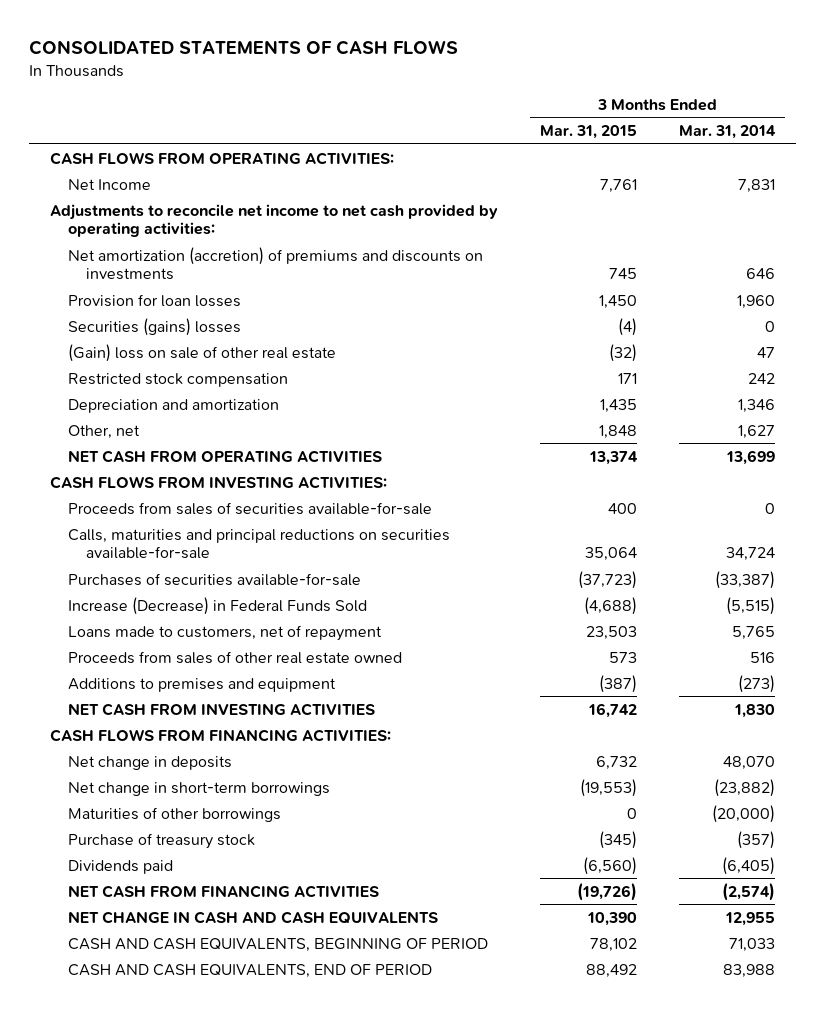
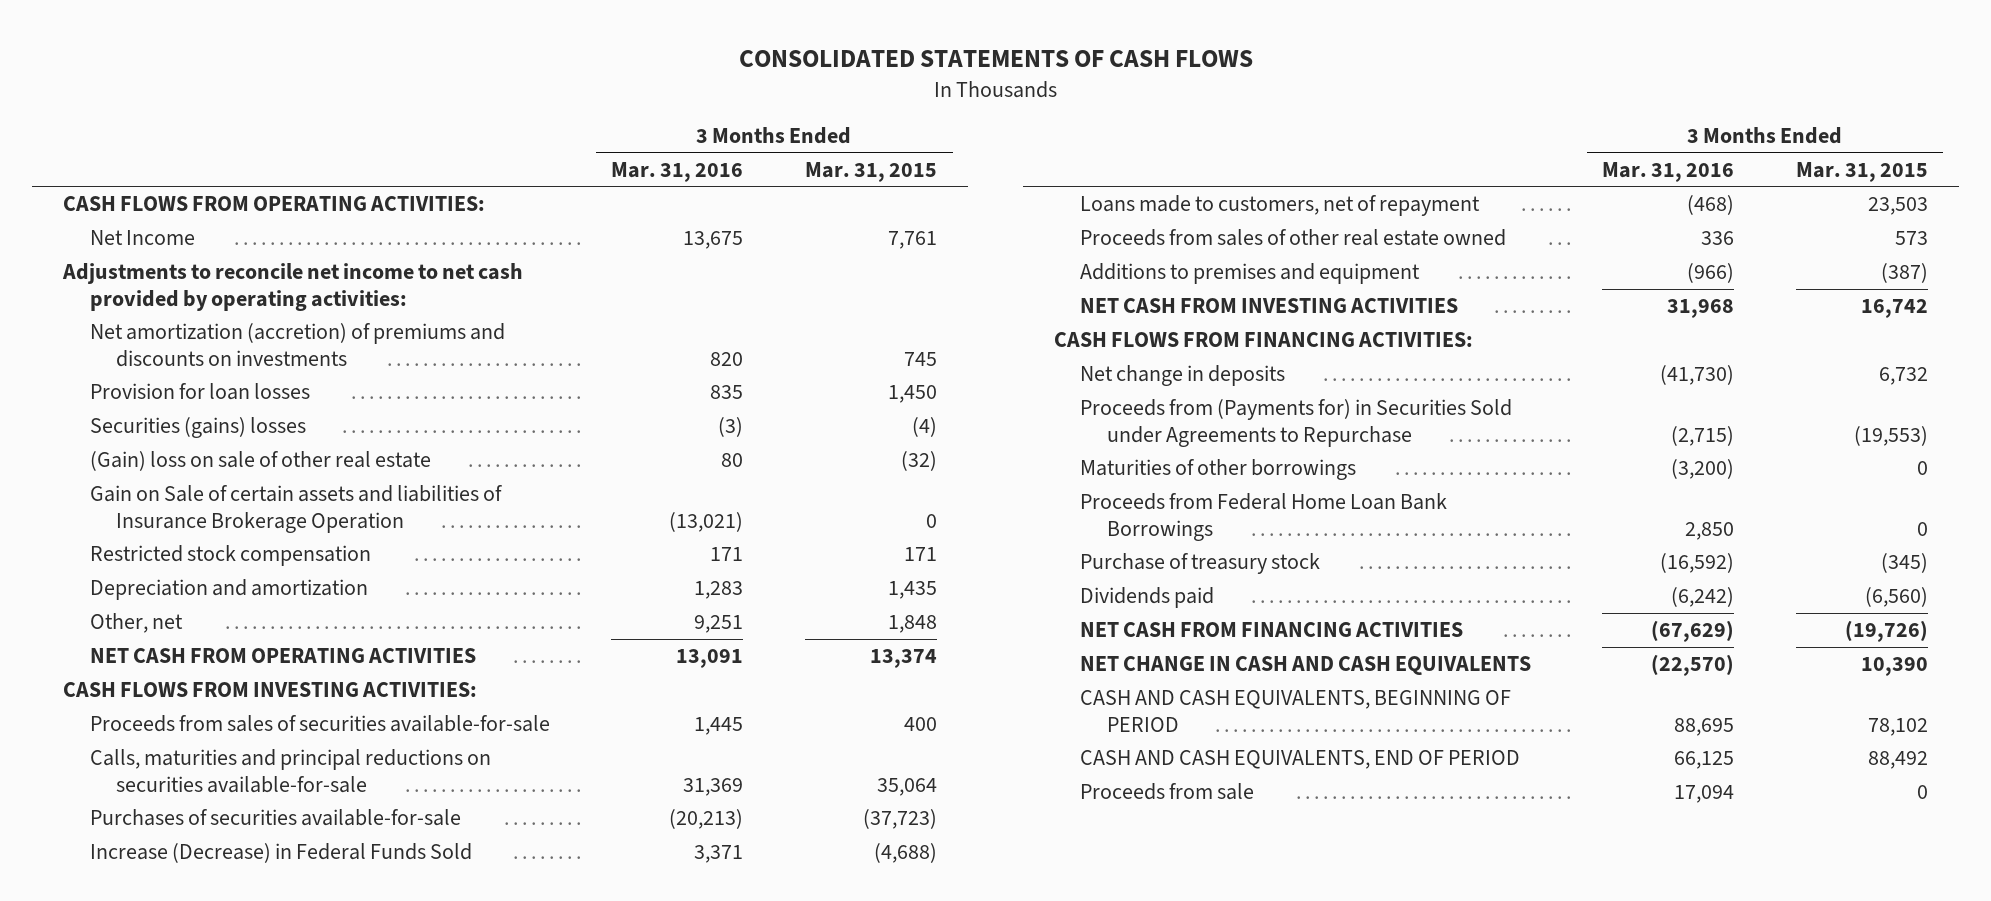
- | 3 Months Ended Mar. 31, 2015 | 3 Months Ended Mar. 31, 2014
+ | 3 Months Ended Mar. 31, 2016 | 3 Months Ended Mar. 31, 2015
+ Gain on Sale of certain assets and liabilities of Insurance Brokerage Operation | (13,021) | 0
- Net change in short-term borrowings | (19,553) | (23,882)
+ Proceeds from (Payments for) in Securities Sold under Agreements to Repurchase | (2,715) | (19,553)
+ Proceeds from Federal Home Loan Bank Borrowings | 2,850 | 0
+ Proceeds from sale | 17,094 | 0

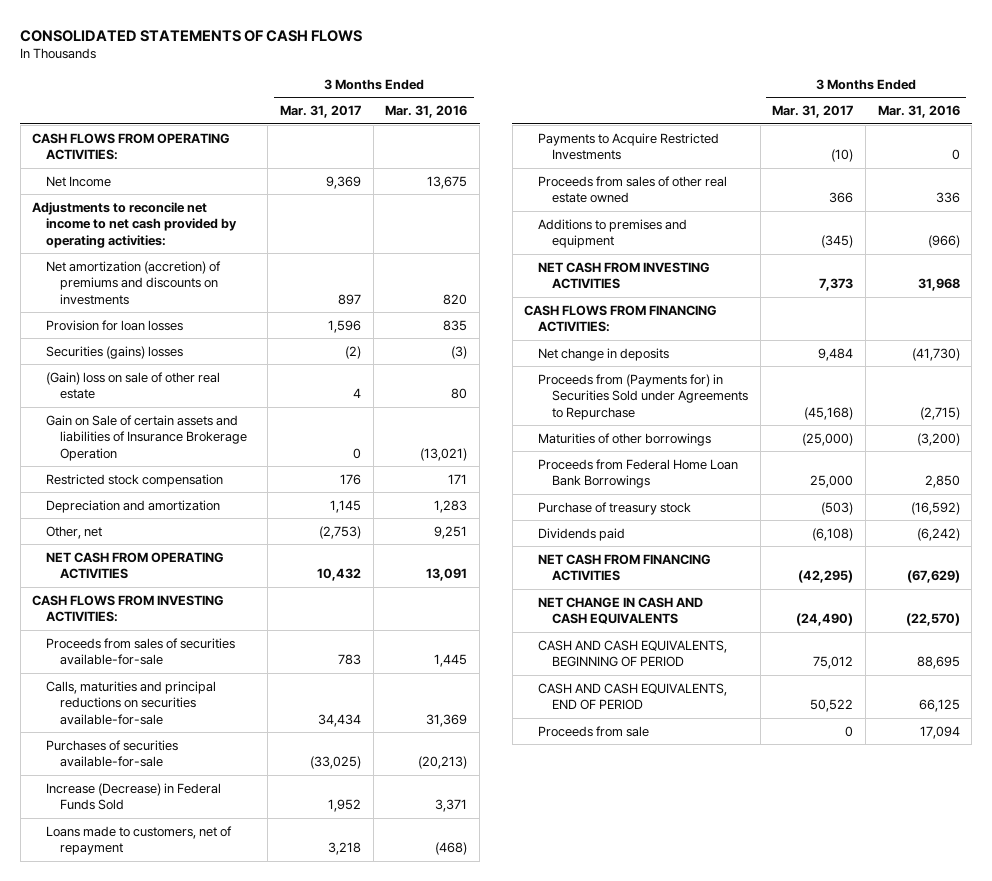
- | 3 Months Ended Mar. 31, 2016 | 3 Months Ended Mar. 31, 2015
+ | 3 Months Ended Mar. 31, 2017 | 3 Months Ended Mar. 31, 2016
+ Payments to Acquire Restricted Investments | (10) | 0

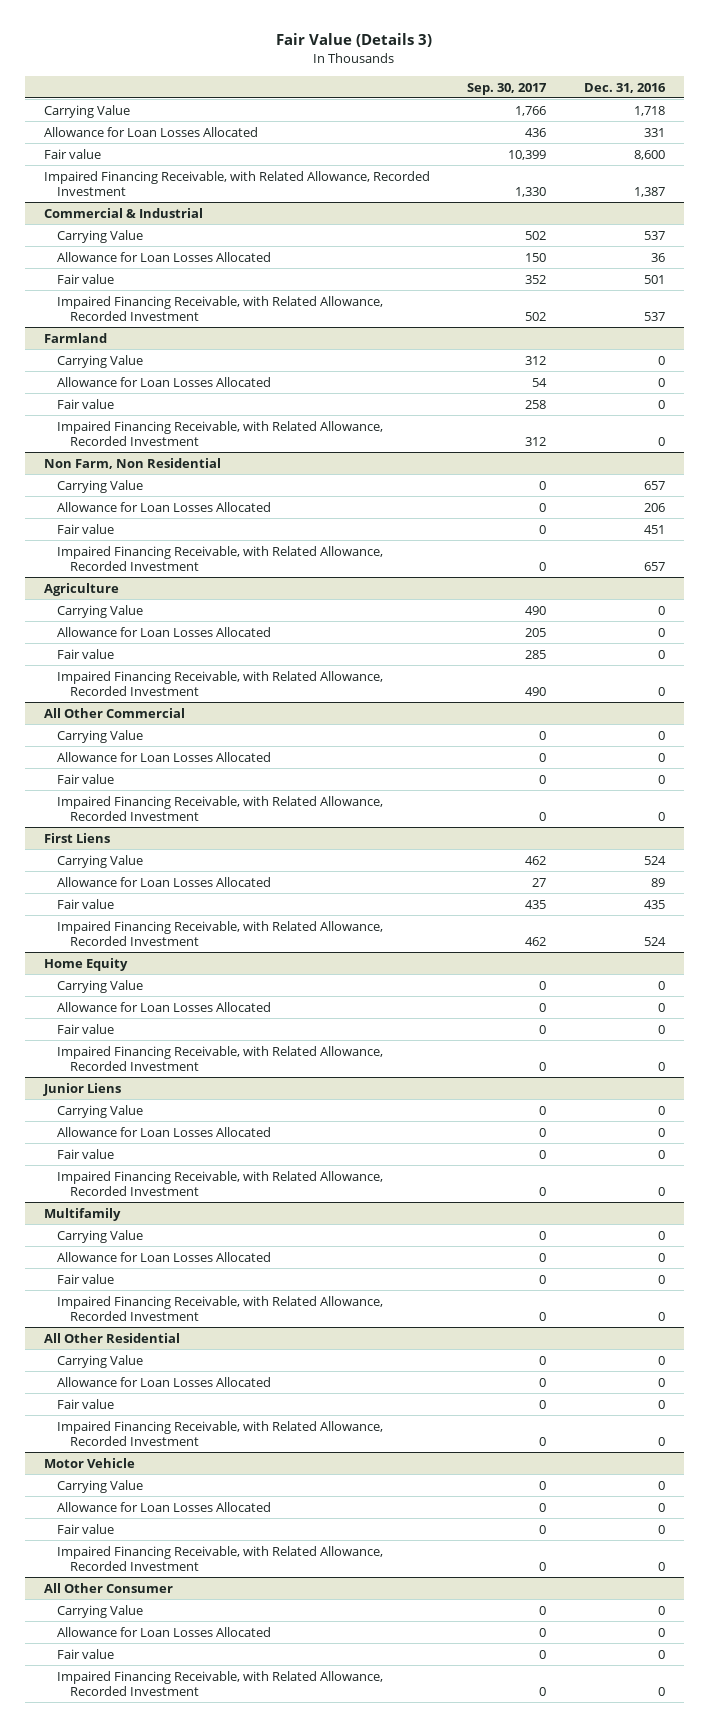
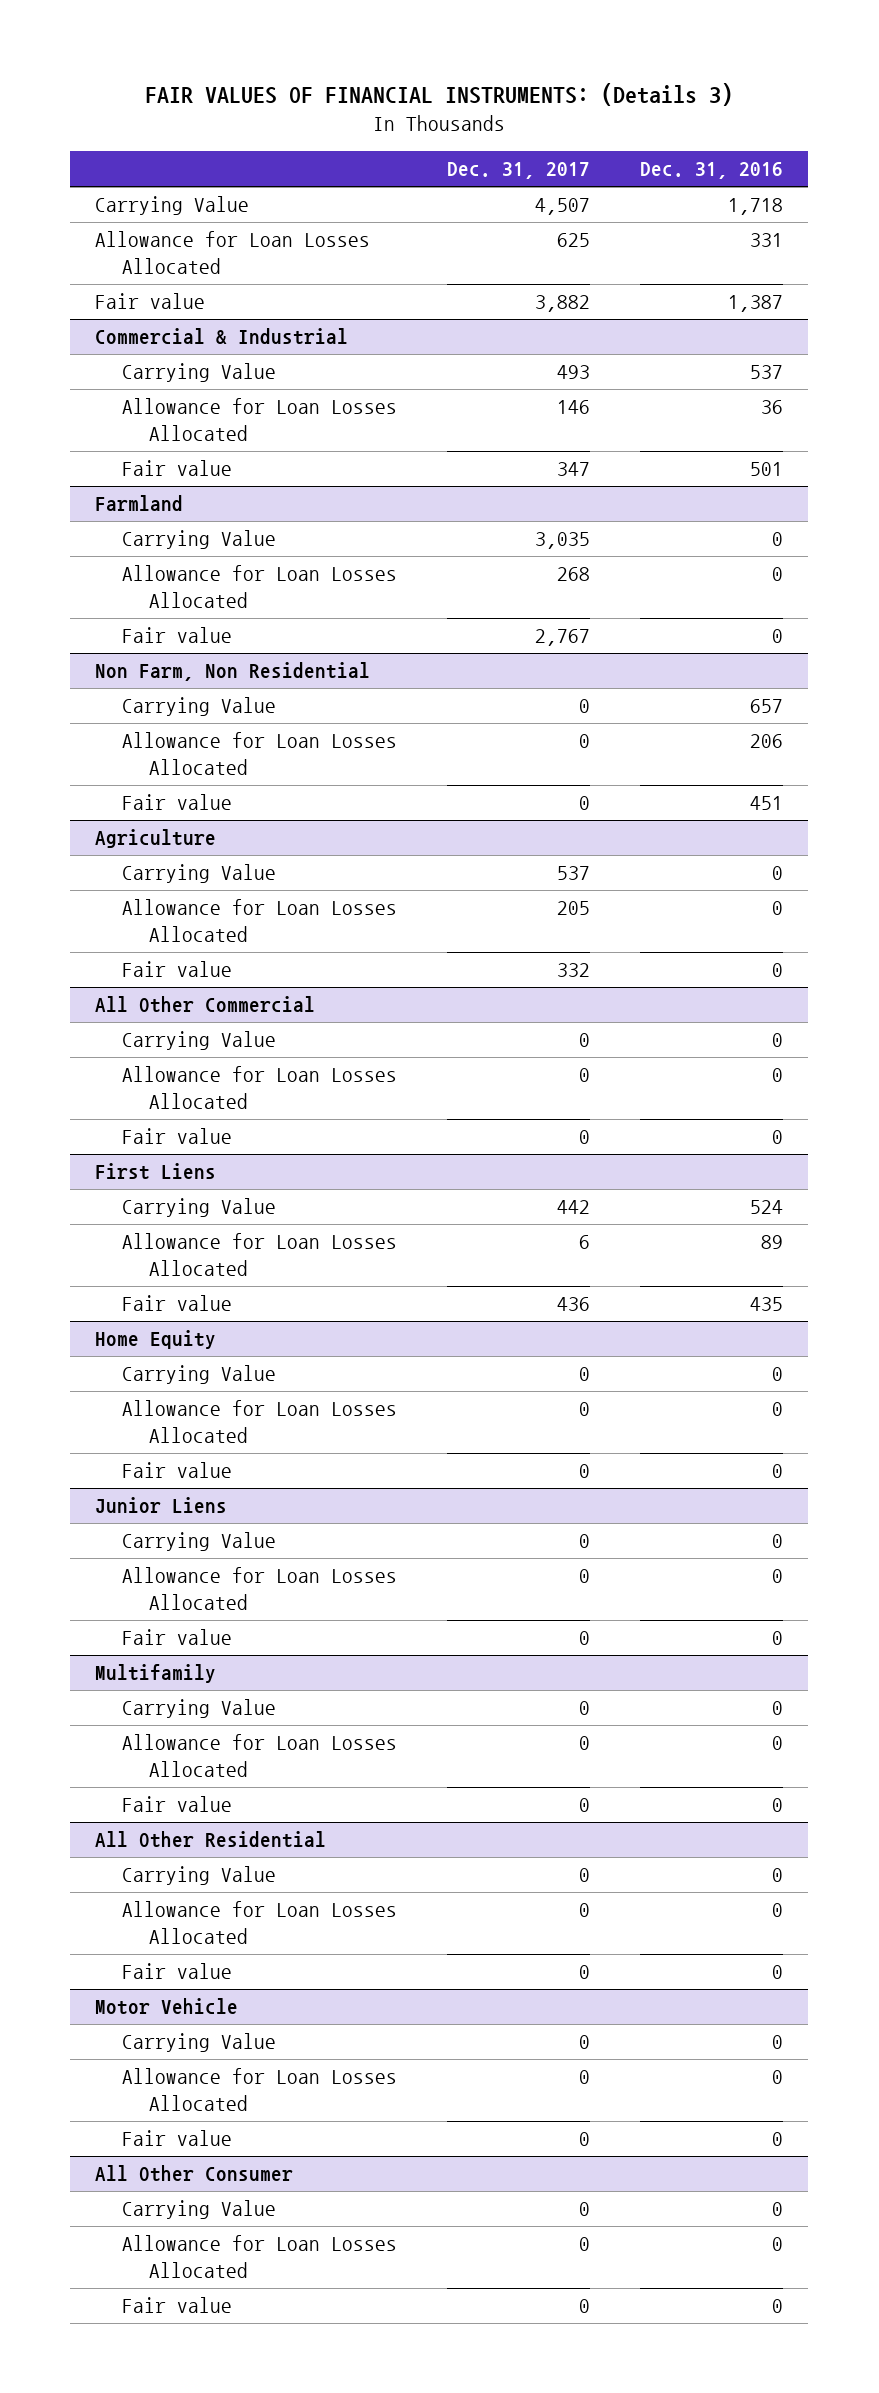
- Fair Value (Details 3)
+ FAIR VALUES OF FINANCIAL INSTRUMENTS: (Details 3)
- | Sep. 30, 2017 | Dec. 31, 2016
+ | Dec. 31, 2017 | Dec. 31, 2016
- Fair value | 10,399 | 8,600
- Impaired Financing Receivable, with Related Allowance, Recorded Investment | 1,330 | 1,387
+ Fair value | 3,882 | 1,387
@ Commercial & Industrial
- Impaired Financing Receivable, with Related Allowance, Recorded Investment | 502 | 537
@ Farmland
- Impaired Financing Receivable, with Related Allowance, Recorded Investment | 312 | 0
@ Non Farm, Non Residential
- Impaired Financing Receivable, with Related Allowance, Recorded Investment | 0 | 657
@ Agriculture
- Impaired Financing Receivable, with Related Allowance, Recorded Investment | 490 | 0
@ All Other Commercial
- Impaired Financing Receivable, with Related Allowance, Recorded Investment | 0 | 0
@ First Liens
- Impaired Financing Receivable, with Related Allowance, Recorded Investment | 462 | 524
@ Home Equity
- Impaired Financing Receivable, with Related Allowance, Recorded Investment | 0 | 0
@ Junior Liens
- Impaired Financing Receivable, with Related Allowance, Recorded Investment | 0 | 0
@ Multifamily
- Impaired Financing Receivable, with Related Allowance, Recorded Investment | 0 | 0
@ All Other Residential
- Impaired Financing Receivable, with Related Allowance, Recorded Investment | 0 | 0
@ Motor Vehicle
- Impaired Financing Receivable, with Related Allowance, Recorded Investment | 0 | 0
@ All Other Consumer
- Impaired Financing Receivable, with Related Allowance, Recorded Investment | 0 | 0

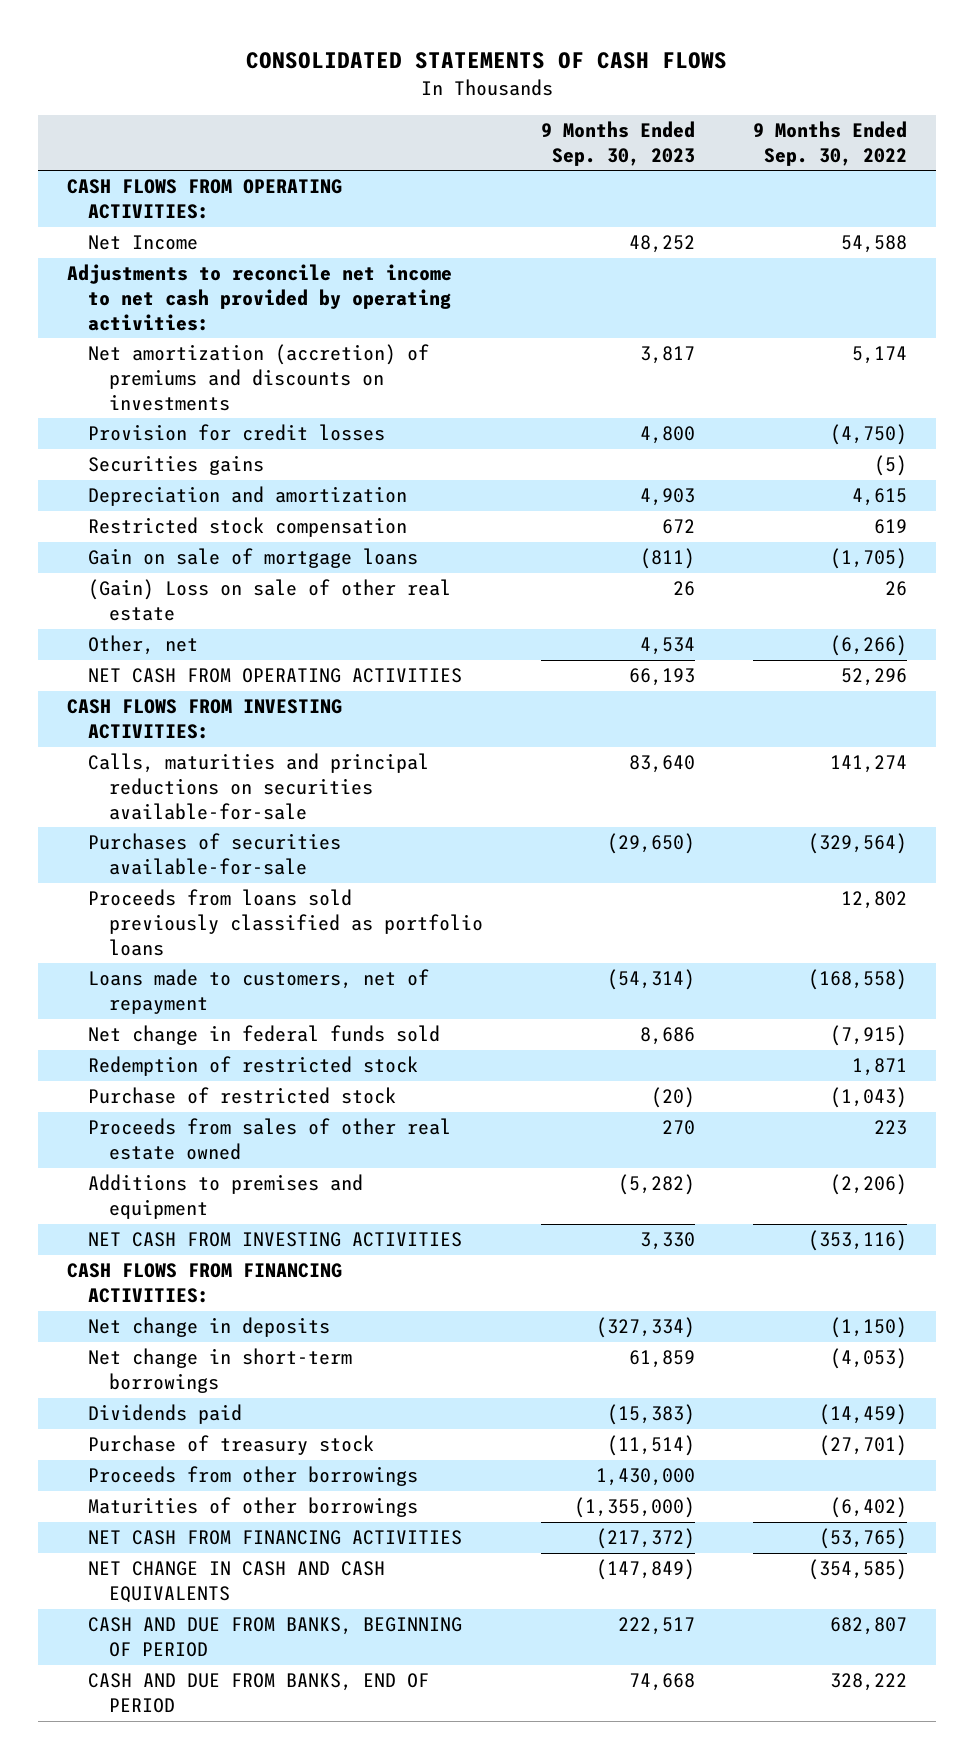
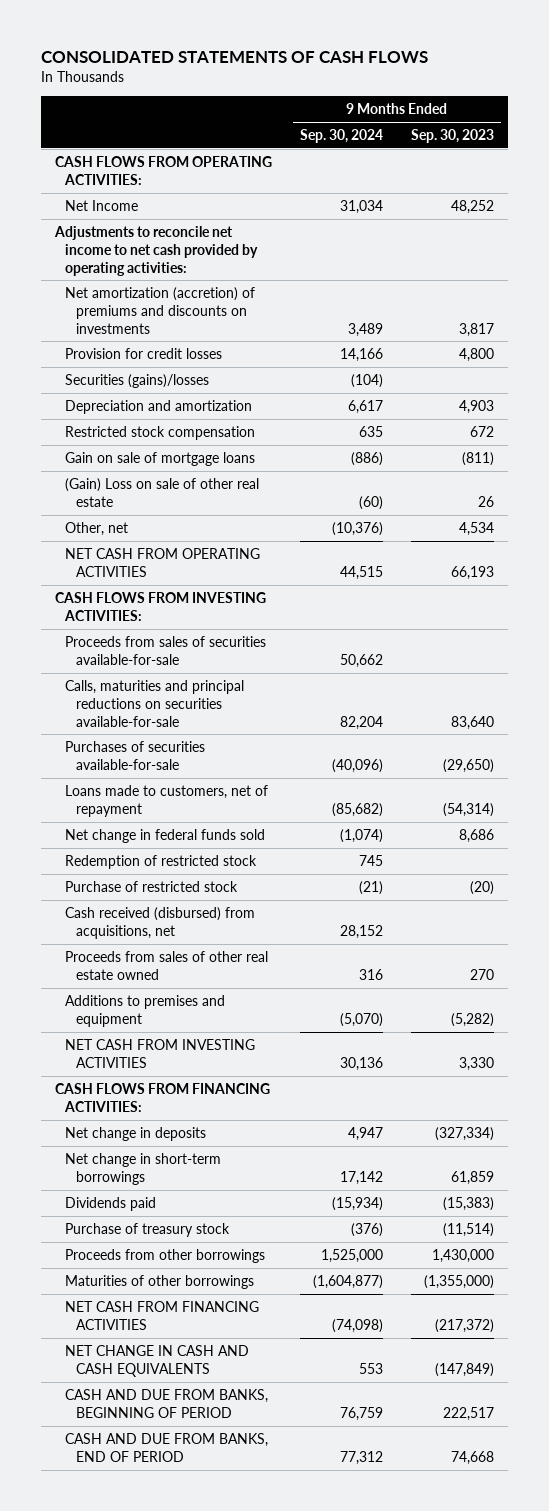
- | 9 Months Ended Sep. 30, 2023 | 9 Months Ended Sep. 30, 2022
+ | 9 Months Ended Sep. 30, 2024 | 9 Months Ended Sep. 30, 2023
- Securities gains | | (5)
+ Securities (gains)/losses | (104) |
+ Proceeds from sales of securities available-for-sale | 50,662 |
- Proceeds from loans sold previously classified as portfolio loans | | 12,802
+ Cash received (disbursed) from acquisitions, net | 28,152 |

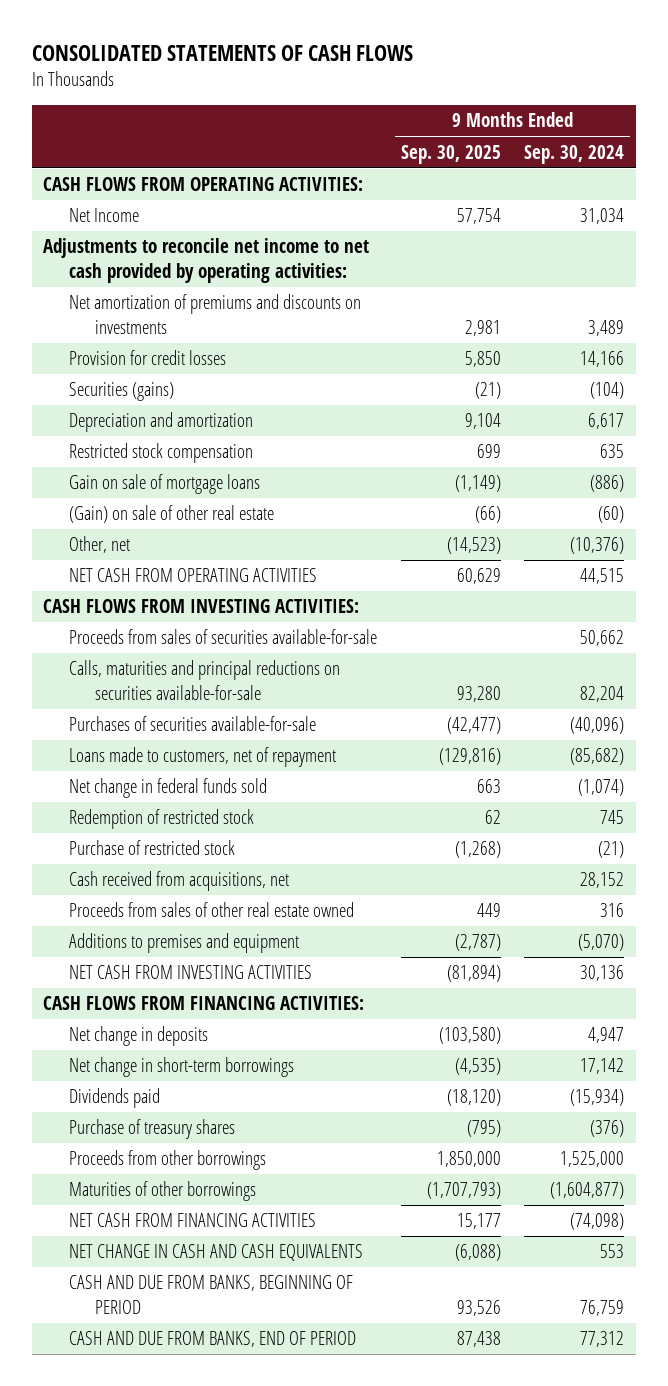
- | 9 Months Ended Sep. 30, 2024 | 9 Months Ended Sep. 30, 2023
+ | 9 Months Ended Sep. 30, 2025 | 9 Months Ended Sep. 30, 2024
- Net amortization (accretion) of premiums and discounts on investments | 3,489 | 3,817
+ Net amortization of premiums and discounts on investments | 2,981 | 3,489
- Securities (gains)/losses | (104) |
+ Securities (gains) | (21) | (104)
- (Gain) Loss on sale of other real estate | (60) | 26
+ (Gain) on sale of other real estate | (66) | (60)
- Cash received (disbursed) from acquisitions, net | 28,152 |
+ Cash received from acquisitions, net | | 28,152
- Purchase of treasury stock | (376) | (11,514)
+ Purchase of treasury shares | (795) | (376)

